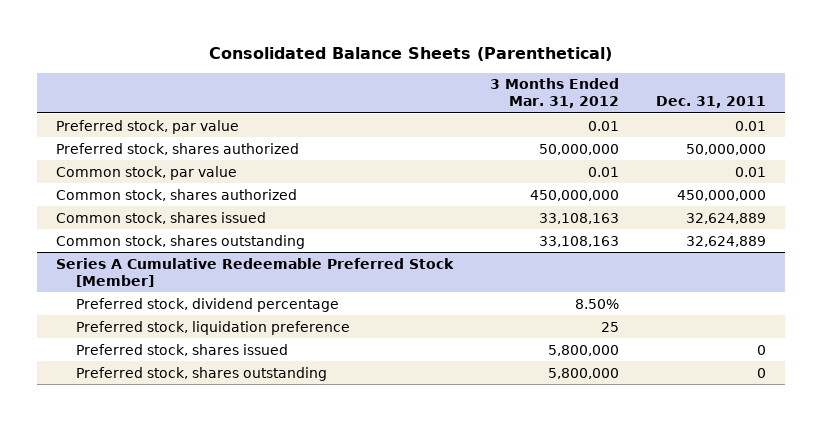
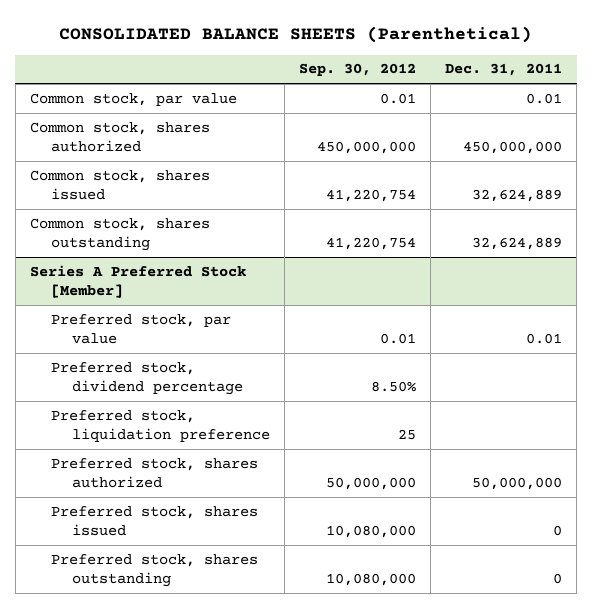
- Consolidated Balance Sheets (Parenthetical)
+ CONSOLIDATED BALANCE SHEETS (Parenthetical)
- | 3 Months Ended Mar. 31, 2012 | Dec. 31, 2011
+ | Sep. 30, 2012 | Dec. 31, 2011
- Preferred stock, par value | 0.01 | 0.01
- Preferred stock, shares authorized | 50,000,000 | 50,000,000
- Series A Cumulative Redeemable Preferred Stock [Member]
+ Series A Preferred Stock [Member]
+ Preferred stock, par value | 0.01 | 0.01
+ Preferred stock, shares authorized | 50,000,000 | 50,000,000

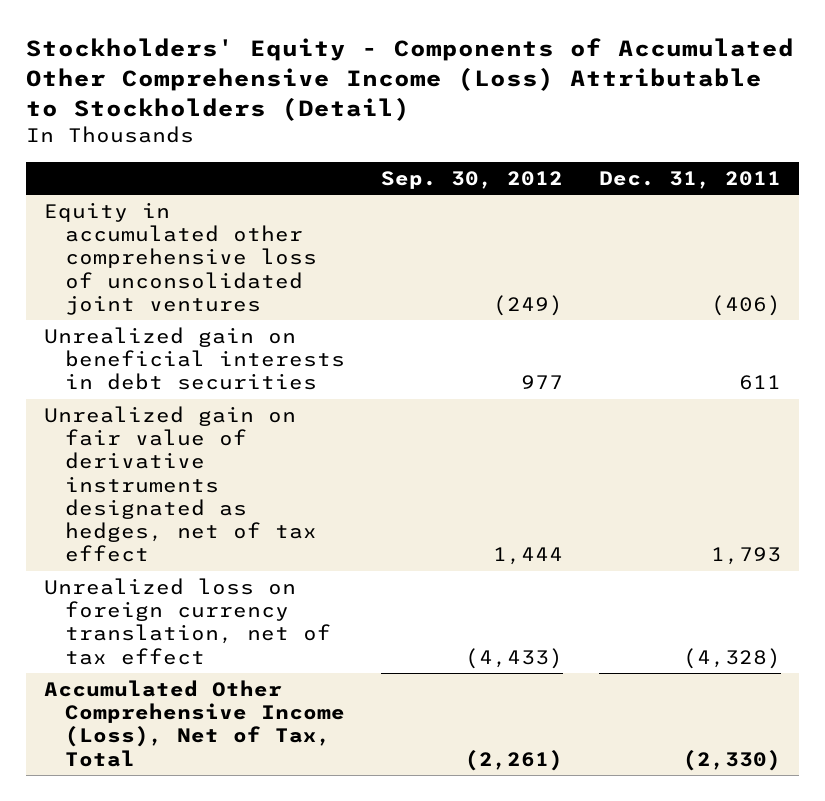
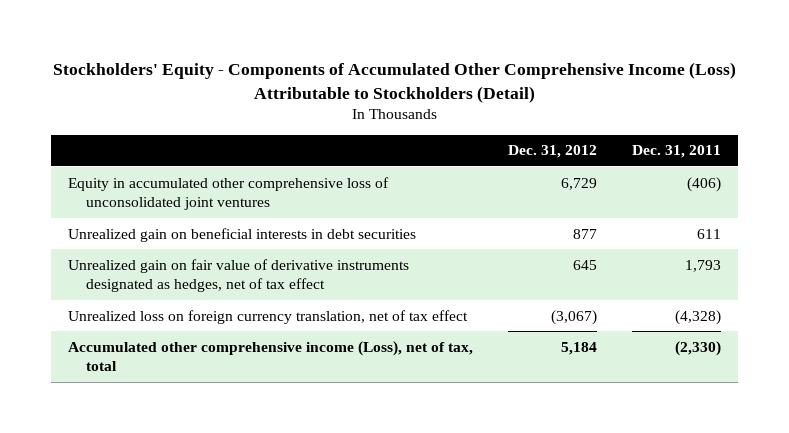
- | Sep. 30, 2012 | Dec. 31, 2011
+ | Dec. 31, 2012 | Dec. 31, 2011
- Accumulated Other Comprehensive Income (Loss), Net of Tax, Total | (2,261) | (2,330)
+ Accumulated other comprehensive income (Loss), net of tax, total | 5,184 | (2,330)

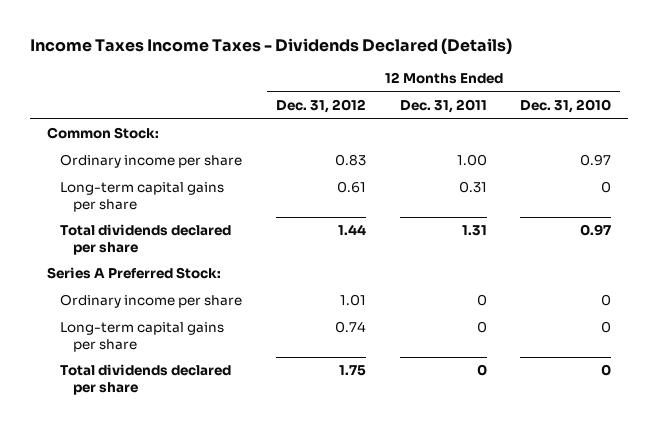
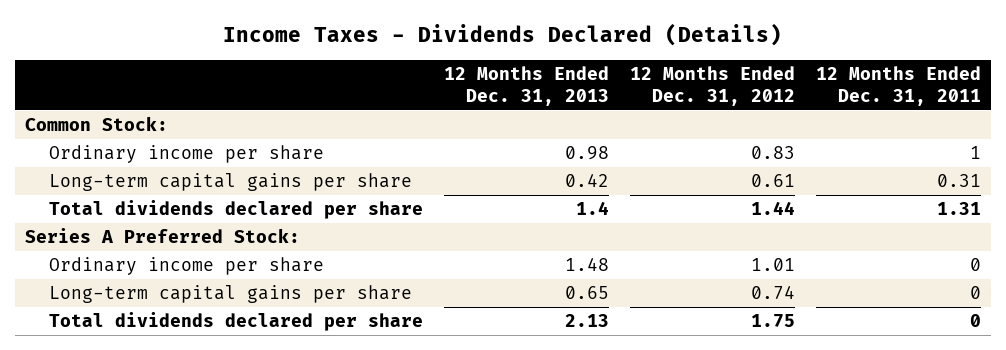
- Income Taxes Income Taxes - Dividends Declared (Details)
+ Income Taxes - Dividends Declared (Details)
- | 12 Months Ended Dec. 31, 2012 | 12 Months Ended Dec. 31, 2011 | 12 Months Ended Dec. 31, 2010
+ | 12 Months Ended Dec. 31, 2013 | 12 Months Ended Dec. 31, 2012 | 12 Months Ended Dec. 31, 2011
- Ordinary income per share | 0.83 | 1.00 | 0.97
+ Ordinary income per share | 0.98 | 0.83 | 1

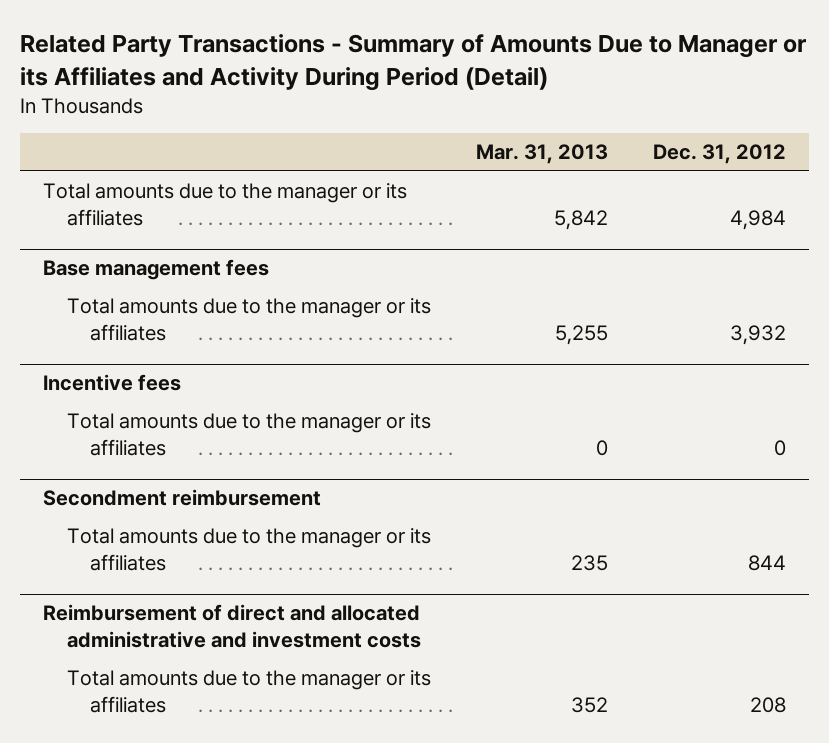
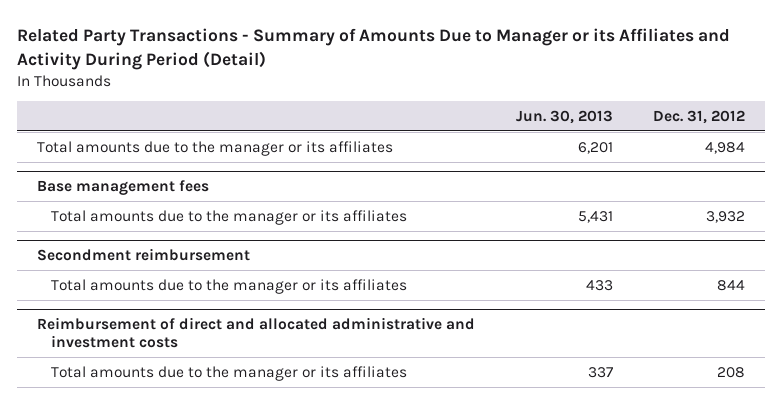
- | Mar. 31, 2013 | Dec. 31, 2012
+ | Jun. 30, 2013 | Dec. 31, 2012
- Incentive fees
- Total amounts due to the manager or its affiliates | 0 | 0

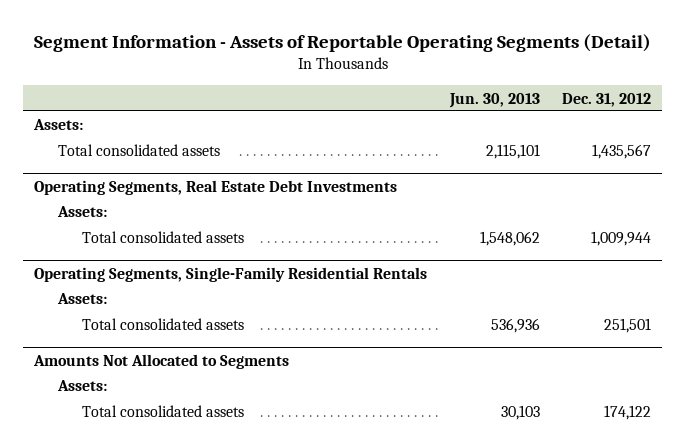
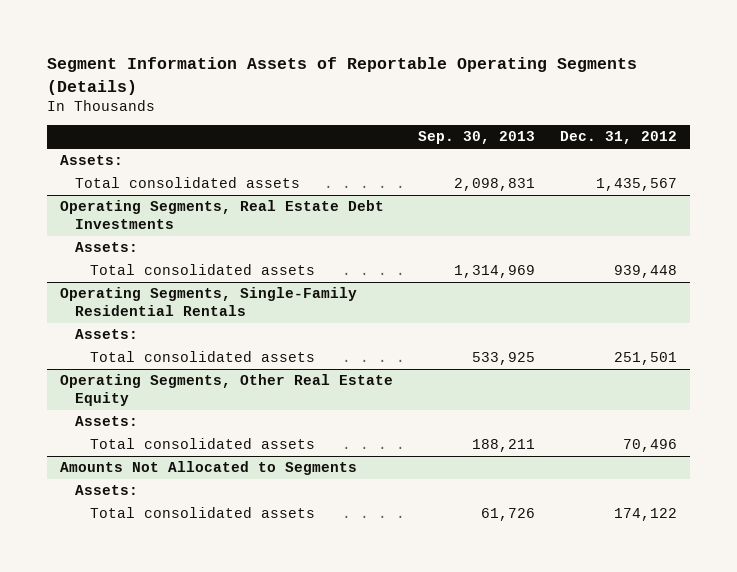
- Segment Information - Assets of Reportable Operating Segments (Detail)
+ Segment Information Assets of Reportable Operating Segments (Details)
- | Jun. 30, 2013 | Dec. 31, 2012
+ | Sep. 30, 2013 | Dec. 31, 2012
@ Operating Segments, Real Estate Debt Investments
- Total consolidated assets | 1,548,062 | 1,009,944
+ Total consolidated assets | 1,314,969 | 939,448
+ Operating Segments, Other Real Estate Equity
+ Assets:
+ Total consolidated assets | 188,211 | 70,496

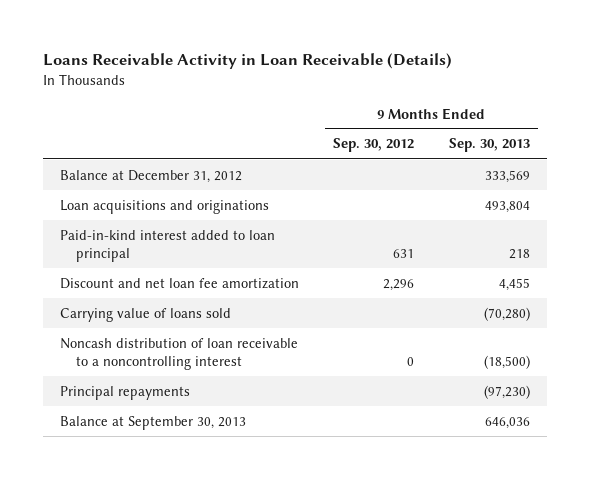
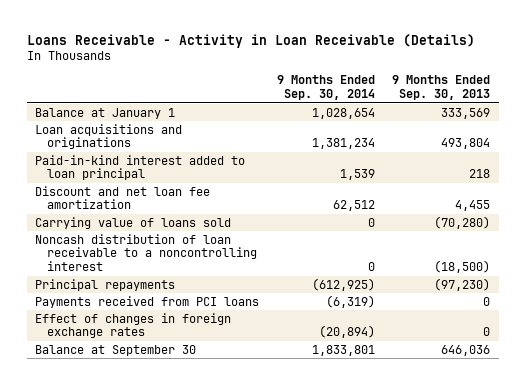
- Loans Receivable Activity in Loan Receivable (Details)
+ Loans Receivable - Activity in Loan Receivable (Details)
- | 9 Months Ended Sep. 30, 2012 | 9 Months Ended Sep. 30, 2013
+ | 9 Months Ended Sep. 30, 2014 | 9 Months Ended Sep. 30, 2013
- Balance at December 31, 2012 | | 333,569
+ Balance at January 1 | 1,028,654 | 333,569
- Balance at September 30, 2013 | | 646,036
+ Payments received from PCI loans | (6,319) | 0
+ Effect of changes in foreign exchange rates | (20,894) | 0
+ Balance at September 30 | 1,833,801 | 646,036

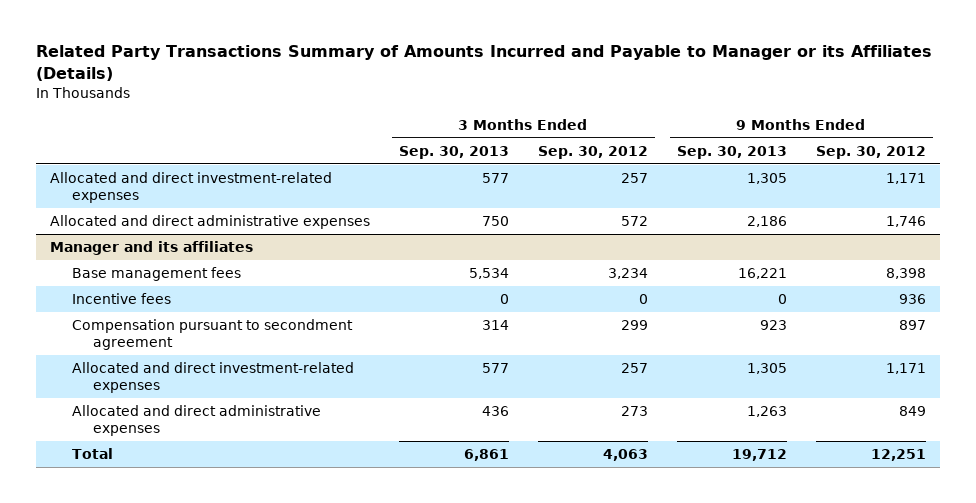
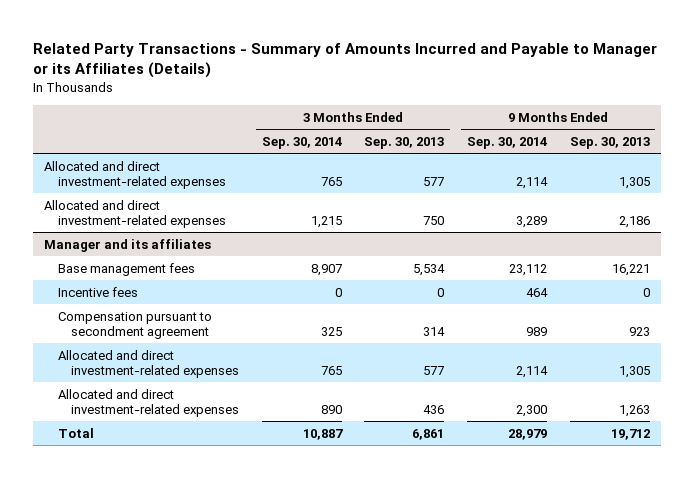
- Related Party Transactions Summary of Amounts Incurred and Payable to Manager or its Affiliates (Details)
+ Related Party Transactions - Summary of Amounts Incurred and Payable to Manager or its Affiliates (Details)
- | 3 Months Ended Sep. 30, 2013 | 3 Months Ended Sep. 30, 2012 | 9 Months Ended Sep. 30, 2013 | 9 Months Ended Sep. 30, 2012
+ | 3 Months Ended Sep. 30, 2014 | 3 Months Ended Sep. 30, 2013 | 9 Months Ended Sep. 30, 2014 | 9 Months Ended Sep. 30, 2013
- Allocated and direct administrative expenses | 750 | 572 | 2,186 | 1,746
+ Allocated and direct investment-related expenses | 1,215 | 750 | 3,289 | 2,186
@ Manager and its affiliates
- Allocated and direct administrative expenses | 436 | 273 | 1,263 | 849
+ Allocated and direct investment-related expenses | 890 | 436 | 2,300 | 1,263

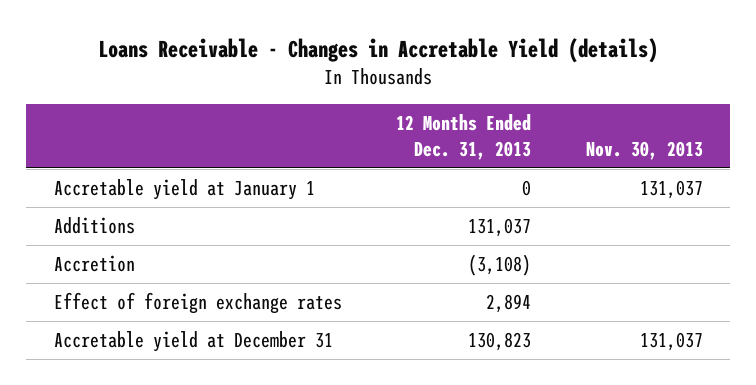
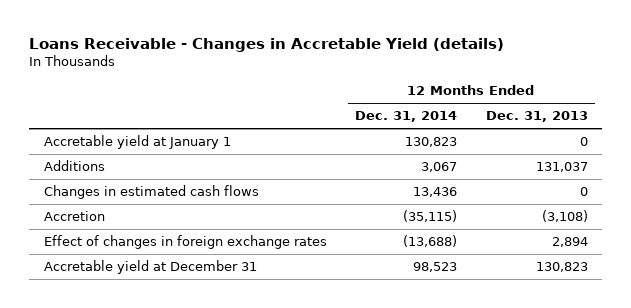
- | 12 Months Ended Dec. 31, 2013 | Nov. 30, 2013
+ | 12 Months Ended Dec. 31, 2014 | 12 Months Ended Dec. 31, 2013
+ Changes in estimated cash flows | 13,436 | 0
- Effect of foreign exchange rates | 2,894 |
+ Effect of changes in foreign exchange rates | (13,688) | 2,894

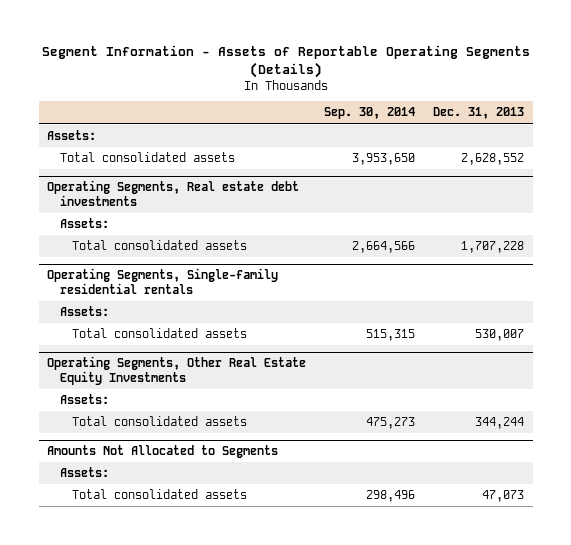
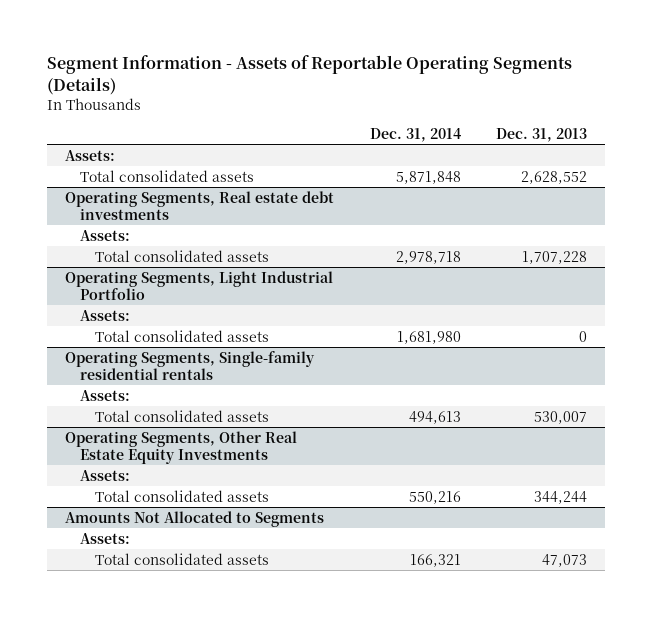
- | Sep. 30, 2014 | Dec. 31, 2013
+ | Dec. 31, 2014 | Dec. 31, 2013
+ Operating Segments, Light Industrial Portfolio
+ Assets:
+ Total consolidated assets | 1,681,980 | 0

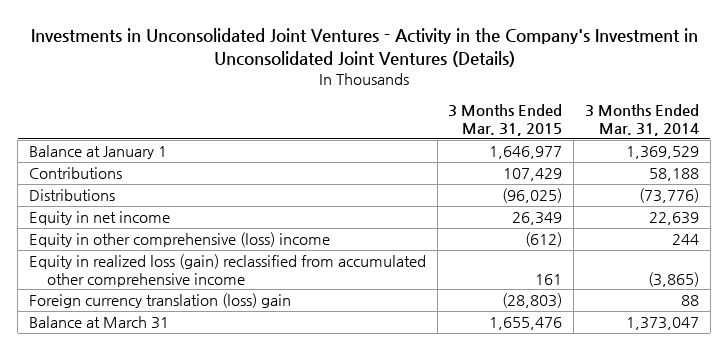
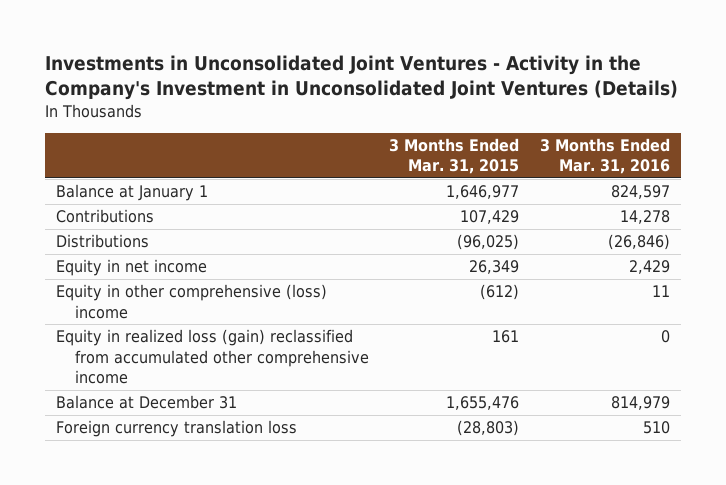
- | 3 Months Ended Mar. 31, 2015 | 3 Months Ended Mar. 31, 2014
+ | 3 Months Ended Mar. 31, 2015 | 3 Months Ended Mar. 31, 2016
- Foreign currency translation (loss) gain | (28,803) | 88
- Balance at March 31 | 1,655,476 | 1,373,047
+ Balance at December 31 | 1,655,476 | 814,979
+ Foreign currency translation loss | (28,803) | 510

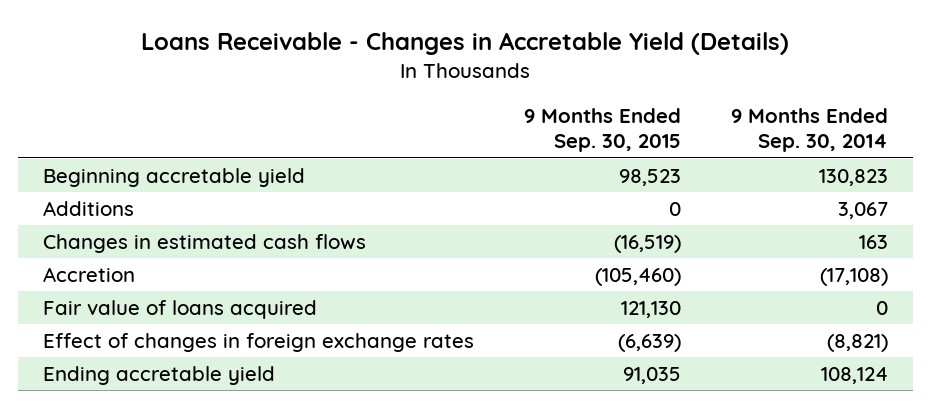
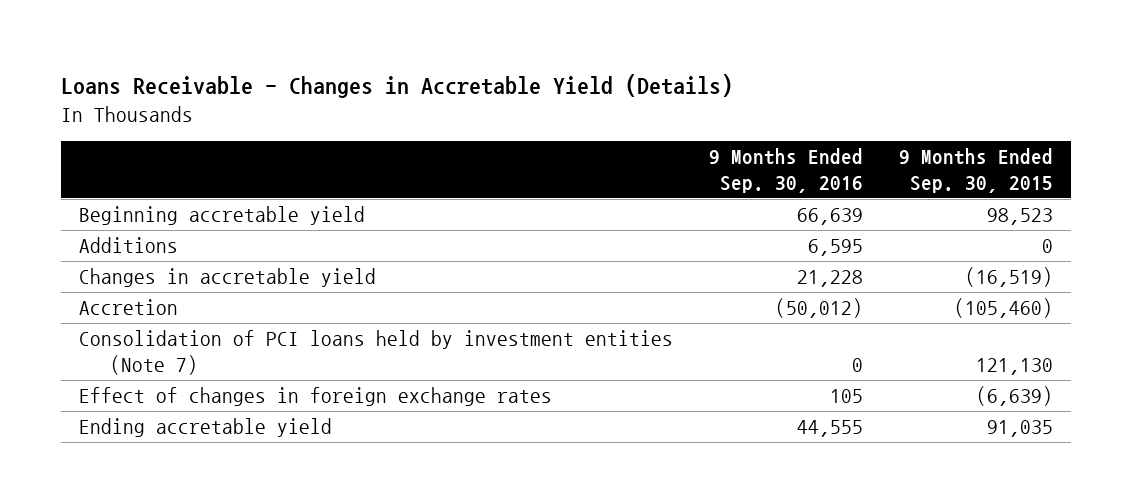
- | 9 Months Ended Sep. 30, 2015 | 9 Months Ended Sep. 30, 2014
+ | 9 Months Ended Sep. 30, 2016 | 9 Months Ended Sep. 30, 2015
- Changes in estimated cash flows | (16,519) | 163
+ Changes in accretable yield | 21,228 | (16,519)
- Fair value of loans acquired | 121,130 | 0
+ Consolidation of PCI loans held by investment entities (Note 7) | 0 | 121,130

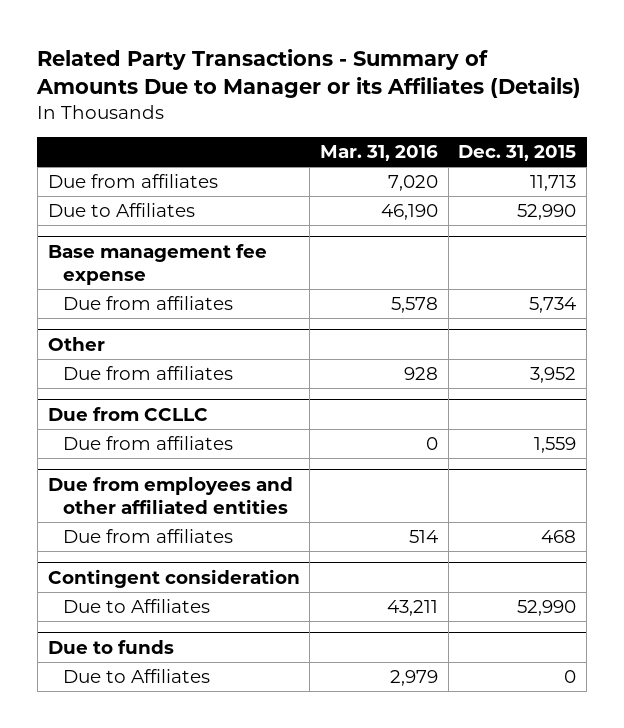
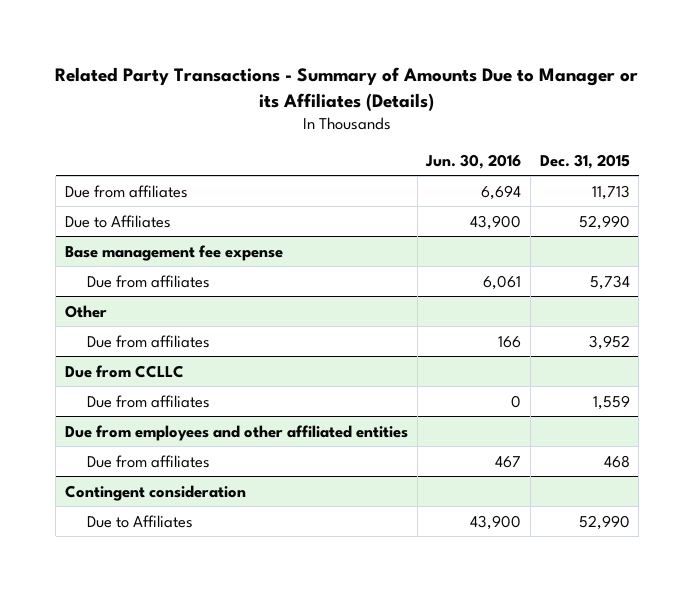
- | Mar. 31, 2016 | Dec. 31, 2015
+ | Jun. 30, 2016 | Dec. 31, 2015
- Due to funds
- Due to Affiliates | 2,979 | 0

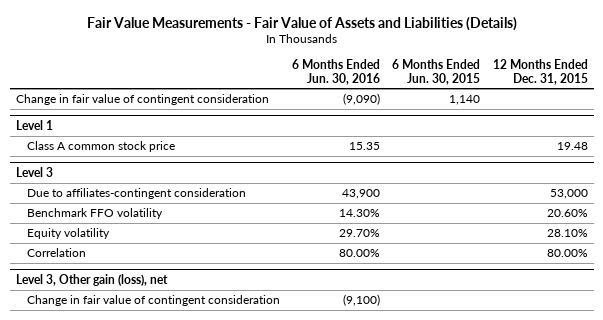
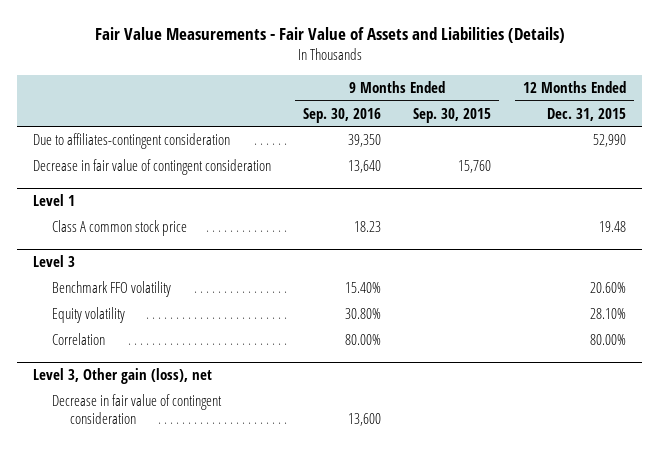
- | 6 Months Ended Jun. 30, 2016 | 6 Months Ended Jun. 30, 2015 | 12 Months Ended Dec. 31, 2015
+ | 9 Months Ended Sep. 30, 2016 | 9 Months Ended Sep. 30, 2015 | 12 Months Ended Dec. 31, 2015
- Change in fair value of contingent consideration | (9,090) | 1,140 |
+ Due to affiliates-contingent consideration | 39,350 | | 52,990
+ Decrease in fair value of contingent consideration | 13,640 | 15,760 |
@ Level 3
- Due to affiliates-contingent consideration | 43,900 | | 53,000
@ Level 3, Other gain (loss), net
- Change in fair value of contingent consideration | (9,100) | |
+ Decrease in fair value of contingent consideration | 13,600 | |

